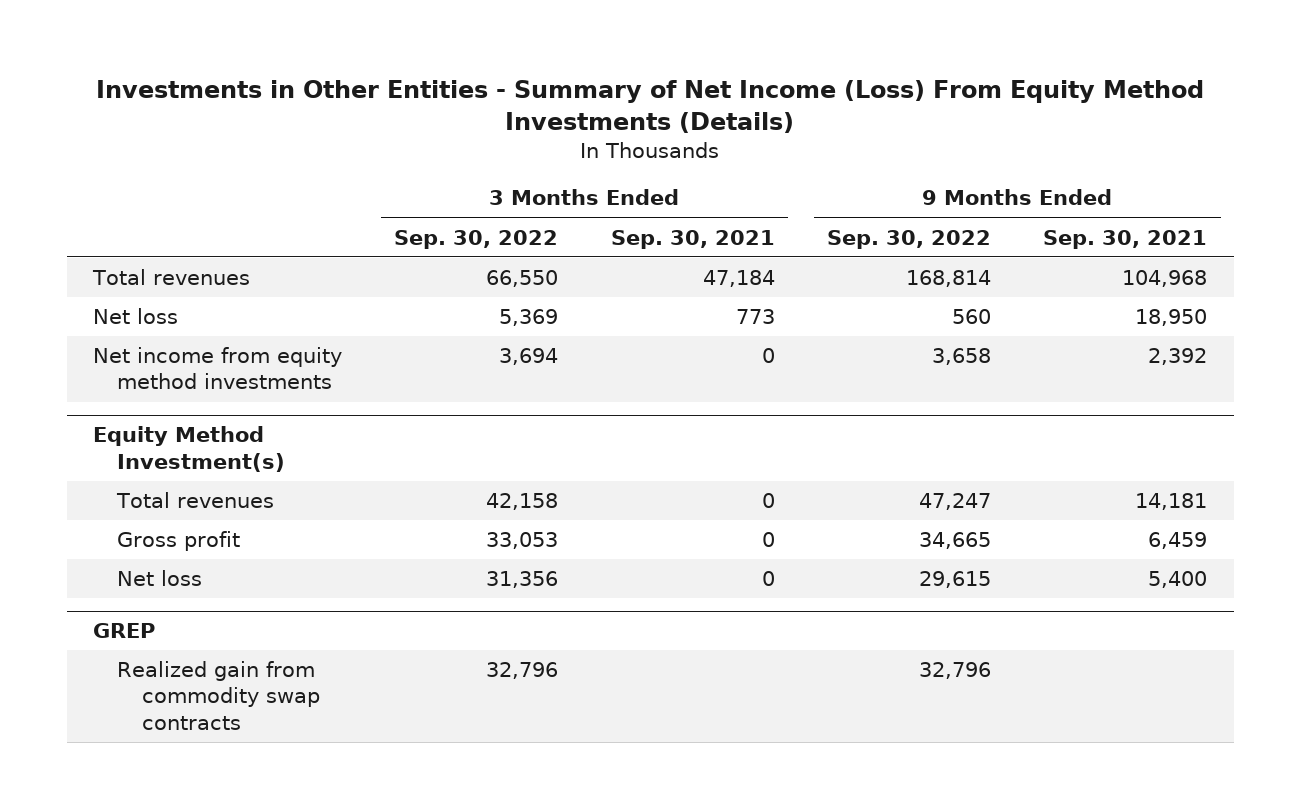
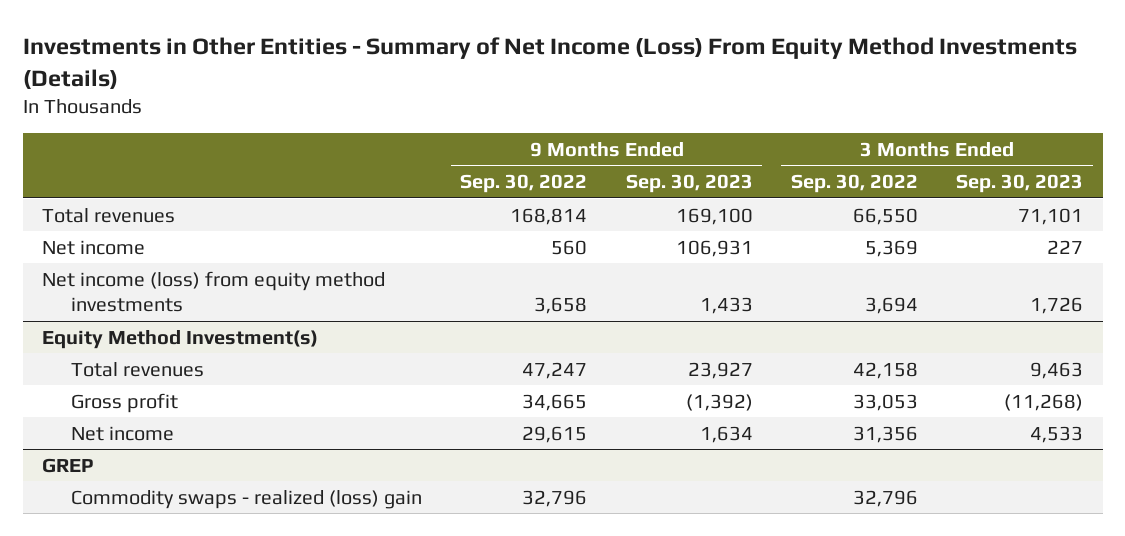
- | 3 Months Ended Sep. 30, 2022 | 3 Months Ended Sep. 30, 2021 | 9 Months Ended Sep. 30, 2022 | 9 Months Ended Sep. 30, 2021
+ | 9 Months Ended Sep. 30, 2022 | 9 Months Ended Sep. 30, 2023 | 3 Months Ended Sep. 30, 2022 | 3 Months Ended Sep. 30, 2023
- Net loss | 5,369 | 773 | 560 | 18,950
- Net income from equity method investments | 3,694 | 0 | 3,658 | 2,392
+ Net income | 560 | 106,931 | 5,369 | 227
+ Net income (loss) from equity method investments | 3,658 | 1,433 | 3,694 | 1,726
@ Equity Method Investment(s)
- Net loss | 31,356 | 0 | 29,615 | 5,400
+ Net income | 29,615 | 1,634 | 31,356 | 4,533
@ GREP
- Realized gain from commodity swap contracts | 32,796 | | 32,796 |
+ Commodity swaps - realized (loss) gain | 32,796 | | 32,796 |

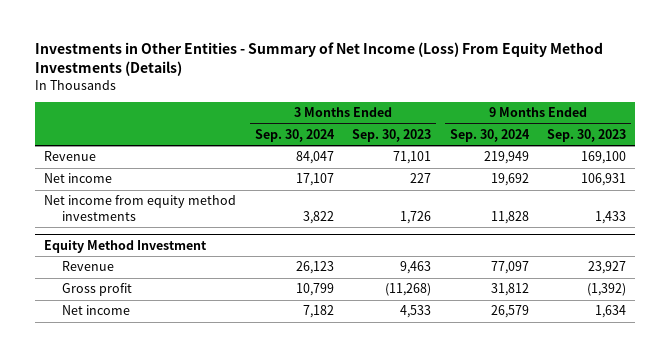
- | 9 Months Ended Sep. 30, 2022 | 9 Months Ended Sep. 30, 2023 | 3 Months Ended Sep. 30, 2022 | 3 Months Ended Sep. 30, 2023
+ | 3 Months Ended Sep. 30, 2024 | 3 Months Ended Sep. 30, 2023 | 9 Months Ended Sep. 30, 2024 | 9 Months Ended Sep. 30, 2023
- Total revenues | 168,814 | 169,100 | 66,550 | 71,101
+ Revenue | 84,047 | 71,101 | 219,949 | 169,100
- Net income (loss) from equity method investments | 3,658 | 1,433 | 3,694 | 1,726
- Equity Method Investment(s)
- Total revenues | 47,247 | 23,927 | 42,158 | 9,463
+ Net income from equity method investments | 3,822 | 1,726 | 11,828 | 1,433
+ Equity Method Investment
+ Revenue | 26,123 | 9,463 | 77,097 | 23,927
- GREP
- Commodity swaps - realized (loss) gain | 32,796 | | 32,796 |

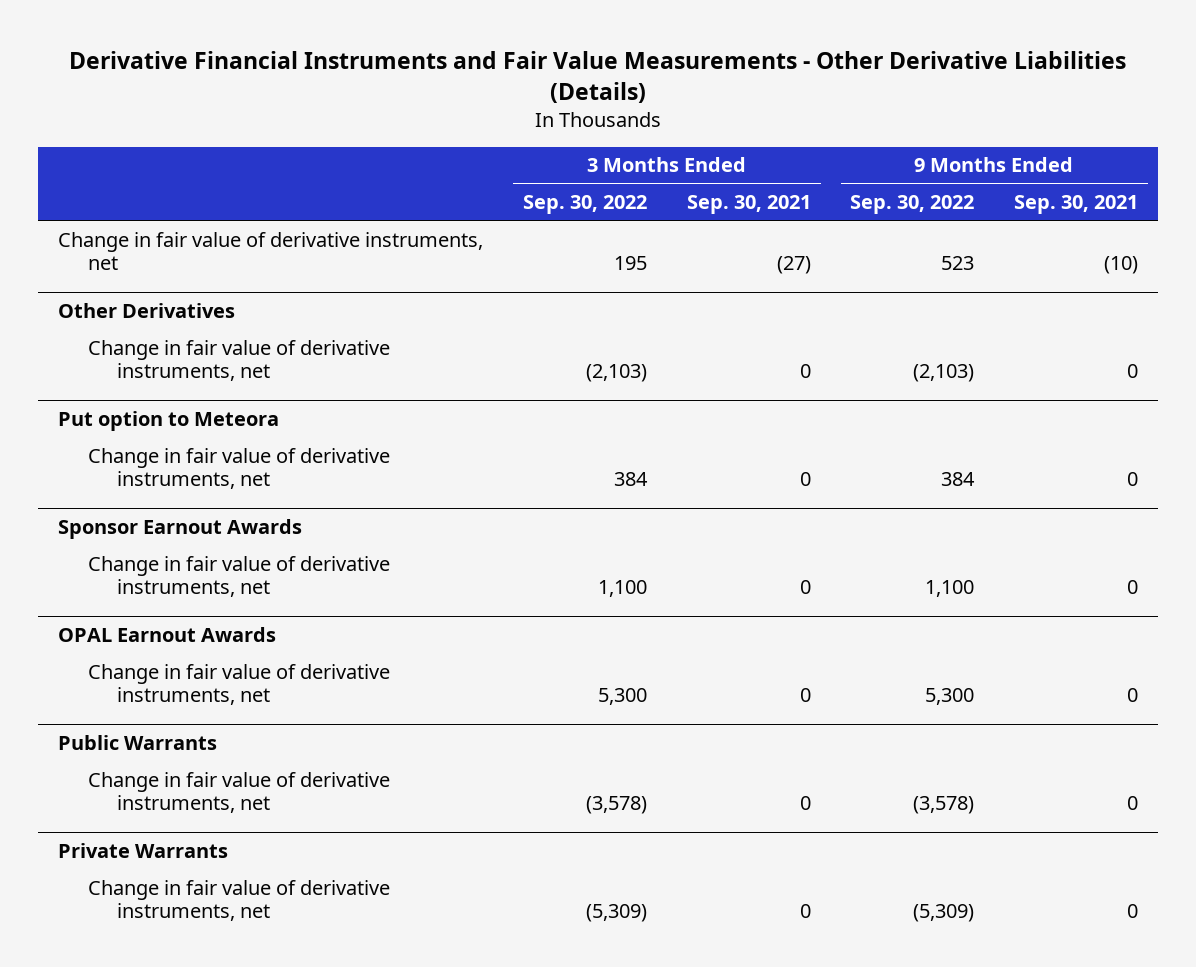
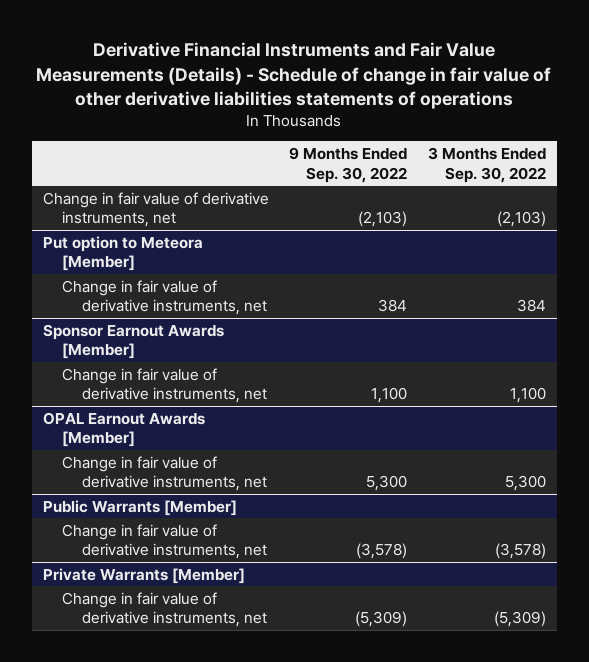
- Derivative Financial Instruments and Fair Value Measurements - Other Derivative Liabilities (Details)
+ Derivative Financial Instruments and Fair Value Measurements (Details) - Schedule of change in fair value of other derivative liabilities statements of operations
- | 3 Months Ended Sep. 30, 2022 | 3 Months Ended Sep. 30, 2021 | 9 Months Ended Sep. 30, 2022 | 9 Months Ended Sep. 30, 2021
+ | 9 Months Ended Sep. 30, 2022 | 3 Months Ended Sep. 30, 2022
- Change in fair value of derivative instruments, net | 195 | (27) | 523 | (10)
- Other Derivatives
- Put option to Meteora
+ Put option to Meteora [Member]
- Sponsor Earnout Awards
+ Sponsor Earnout Awards [Member]
- OPAL Earnout Awards
+ OPAL Earnout Awards [Member]
- Public Warrants
+ Public Warrants [Member]
- Private Warrants
+ Private Warrants [Member]

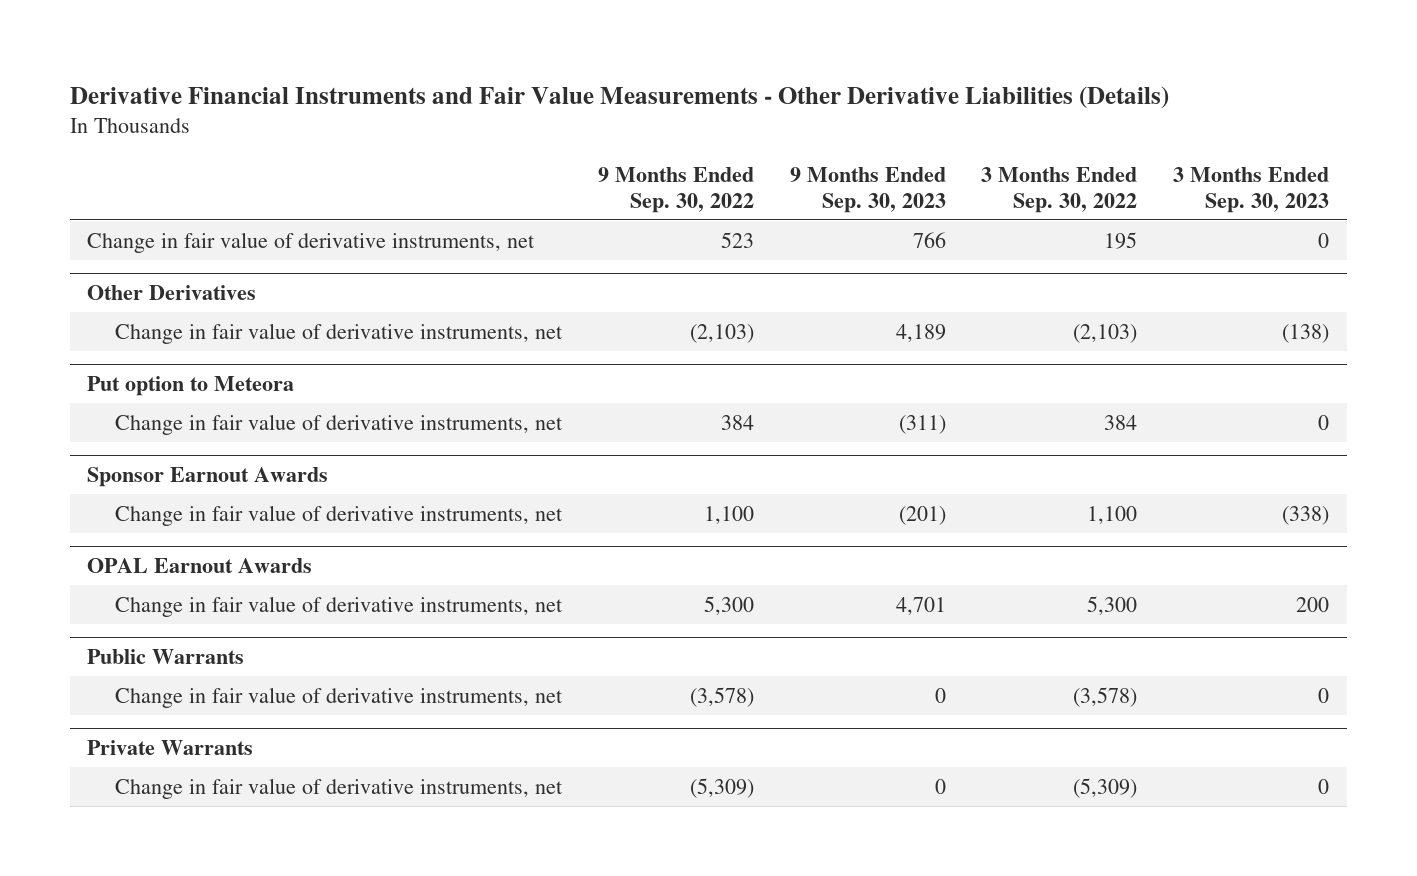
- Derivative Financial Instruments and Fair Value Measurements (Details) - Schedule of change in fair value of other derivative liabilities statements of operations
+ Derivative Financial Instruments and Fair Value Measurements - Other Derivative Liabilities (Details)
- | 9 Months Ended Sep. 30, 2022 | 3 Months Ended Sep. 30, 2022
+ | 9 Months Ended Sep. 30, 2022 | 9 Months Ended Sep. 30, 2023 | 3 Months Ended Sep. 30, 2022 | 3 Months Ended Sep. 30, 2023
+ Change in fair value of derivative instruments, net | 523 | 766 | 195 | 0
+ Other Derivatives
- Put option to Meteora [Member]
+ Put option to Meteora
- Sponsor Earnout Awards [Member]
+ Sponsor Earnout Awards
- OPAL Earnout Awards [Member]
+ OPAL Earnout Awards
- Public Warrants [Member]
+ Public Warrants
- Private Warrants [Member]
+ Private Warrants

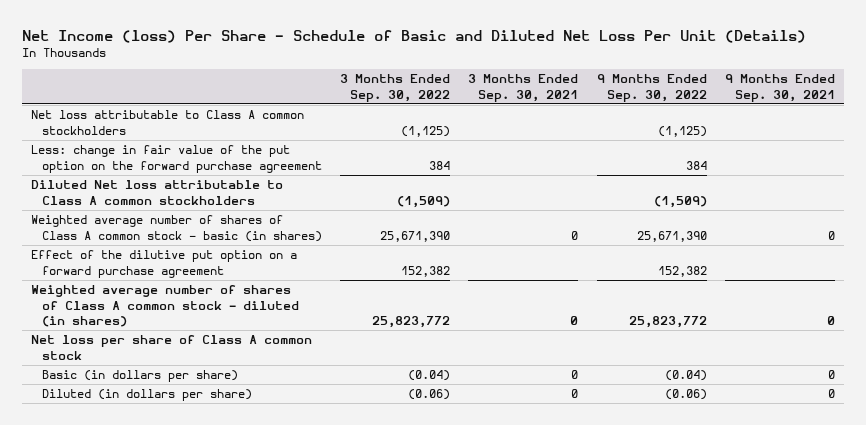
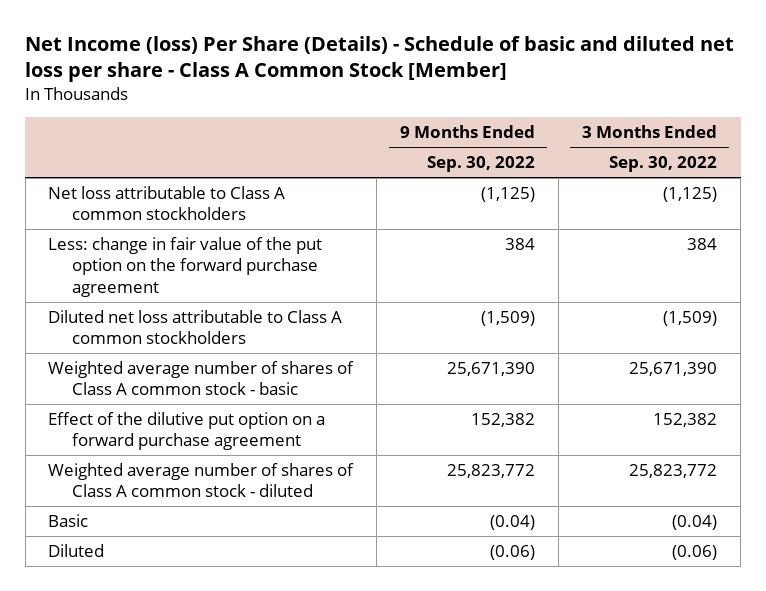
- Net Income (loss) Per Share - Schedule of Basic and Diluted Net Loss Per Unit (Details)
+ Net Income (loss) Per Share (Details) - Schedule of basic and diluted net loss per share - Class A Common Stock [Member]
- | 3 Months Ended Sep. 30, 2022 | 3 Months Ended Sep. 30, 2021 | 9 Months Ended Sep. 30, 2022 | 9 Months Ended Sep. 30, 2021
+ | 9 Months Ended Sep. 30, 2022 | 3 Months Ended Sep. 30, 2022
- Diluted Net loss attributable to Class A common stockholders | (1,509) | | (1,509) |
- Weighted average number of shares of Class A common stock - basic (in shares) | 25,671,390 | 0 | 25,671,390 | 0
+ Diluted net loss attributable to Class A common stockholders | (1,509) | (1,509)
+ Weighted average number of shares of Class A common stock - basic | 25,671,390 | 25,671,390
- Weighted average number of shares of Class A common stock - diluted (in shares) | 25,823,772 | 0 | 25,823,772 | 0
- Net loss per share of Class A common stock
- Basic (in dollars per share) | (0.04) | 0 | (0.04) | 0
- Diluted (in dollars per share) | (0.06) | 0 | (0.06) | 0
+ Weighted average number of shares of Class A common stock - diluted | 25,823,772 | 25,823,772
+ Basic | (0.04) | (0.04)
+ Diluted | (0.06) | (0.06)

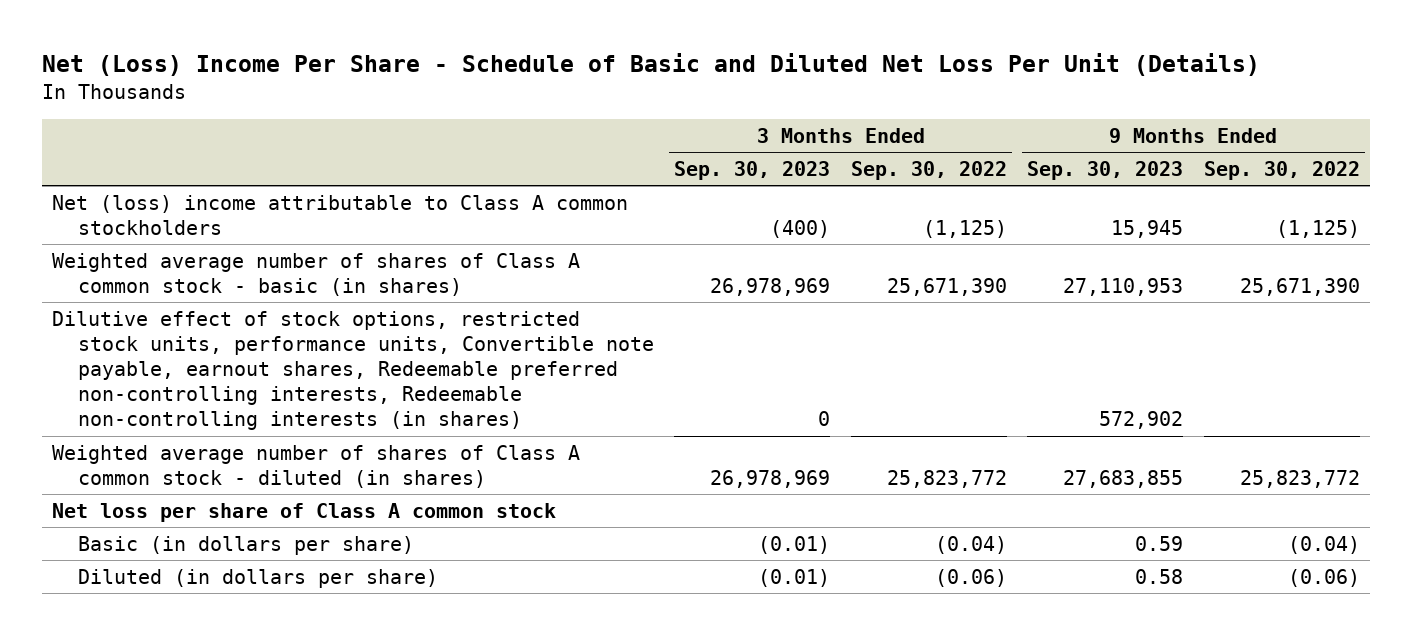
- Net Income (loss) Per Share (Details) - Schedule of basic and diluted net loss per share - Class A Common Stock [Member]
+ Net (Loss) Income Per Share - Schedule of Basic and Diluted Net Loss Per Unit (Details)
- | 9 Months Ended Sep. 30, 2022 | 3 Months Ended Sep. 30, 2022
+ | 3 Months Ended Sep. 30, 2023 | 3 Months Ended Sep. 30, 2022 | 9 Months Ended Sep. 30, 2023 | 9 Months Ended Sep. 30, 2022
- Net loss attributable to Class A common stockholders | (1,125) | (1,125)
- Less: change in fair value of the put option on the forward purchase agreement | 384 | 384
- Diluted net loss attributable to Class A common stockholders | (1,509) | (1,509)
- Weighted average number of shares of Class A common stock - basic | 25,671,390 | 25,671,390
- Effect of the dilutive put option on a forward purchase agreement | 152,382 | 152,382
- Weighted average number of shares of Class A common stock - diluted | 25,823,772 | 25,823,772
- Basic | (0.04) | (0.04)
- Diluted | (0.06) | (0.06)
+ Net (loss) income attributable to Class A common stockholders | (400) | (1,125) | 15,945 | (1,125)
+ Weighted average number of shares of Class A common stock - basic (in shares) | 26,978,969 | 25,671,390 | 27,110,953 | 25,671,390
+ Dilutive effect of stock options, restricted stock units, performance units, Convertible note payable, earnout shares, Redeemable preferred non-controlling interests, Redeemable non-controlling interests (in shares) | 0 | | 572,902 |
+ Weighted average number of shares of Class A common stock - diluted (in shares) | 26,978,969 | 25,823,772 | 27,683,855 | 25,823,772
+ Net loss per share of Class A common stock
+ Basic (in dollars per share) | (0.01) | (0.04) | 0.59 | (0.04)
+ Diluted (in dollars per share) | (0.01) | (0.06) | 0.58 | (0.06)

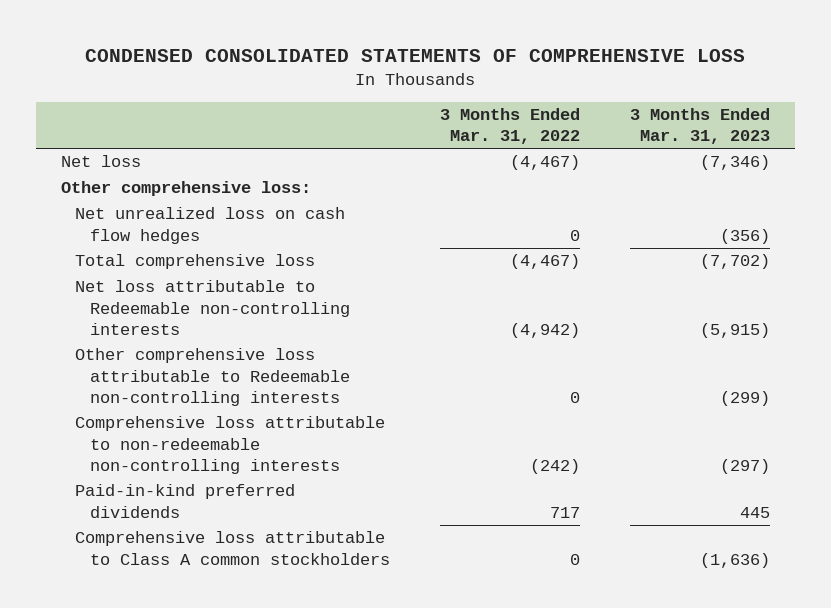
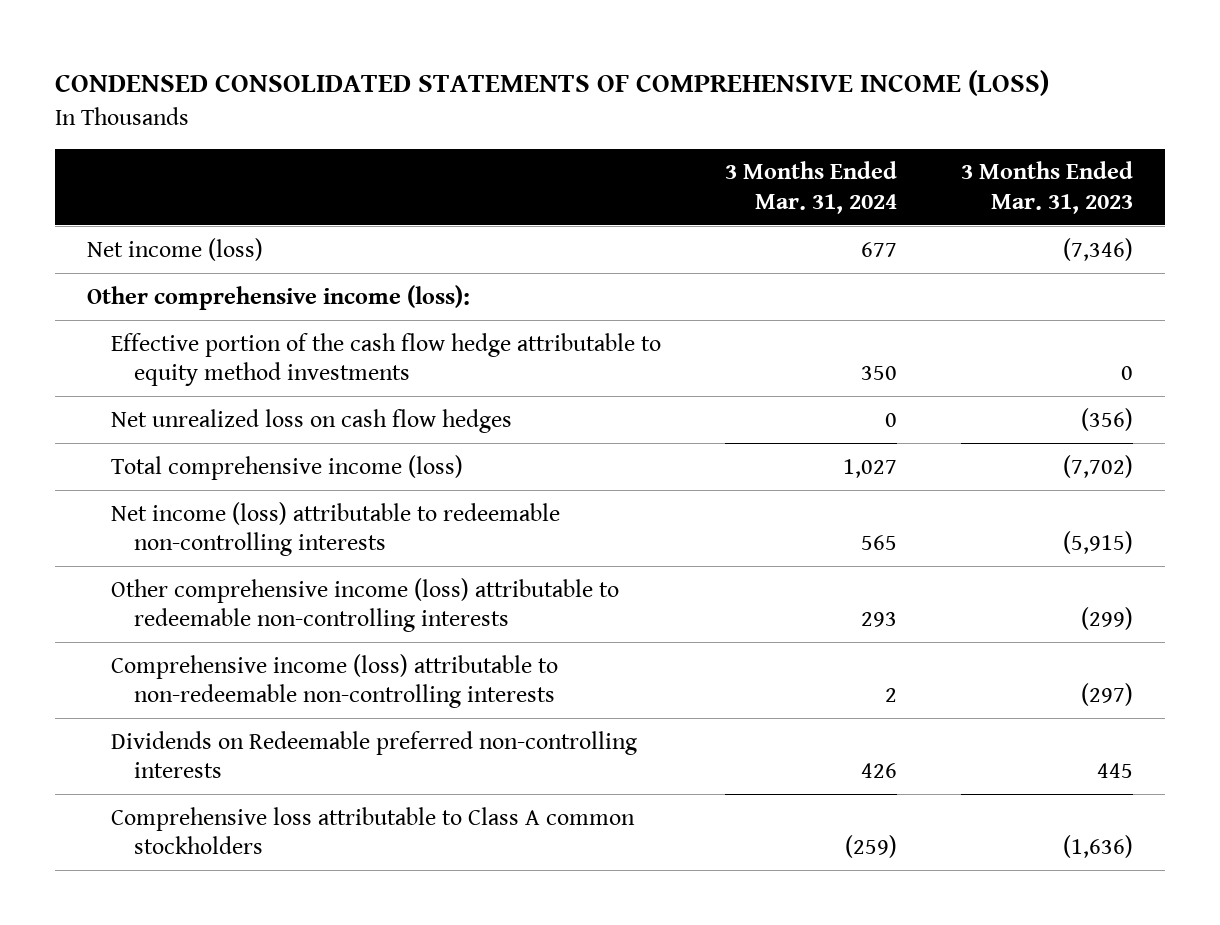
- CONDENSED CONSOLIDATED STATEMENTS OF COMPREHENSIVE LOSS
+ CONDENSED CONSOLIDATED STATEMENTS OF COMPREHENSIVE INCOME (LOSS)
- | 3 Months Ended Mar. 31, 2022 | 3 Months Ended Mar. 31, 2023
+ | 3 Months Ended Mar. 31, 2024 | 3 Months Ended Mar. 31, 2023
- Net loss | (4,467) | (7,346)
- Other comprehensive loss:
+ Net income (loss) | 677 | (7,346)
+ Other comprehensive income (loss):
+ Effective portion of the cash flow hedge attributable to equity method investments | 350 | 0
- Total comprehensive loss | (4,467) | (7,702)
- Net loss attributable to Redeemable non-controlling interests | (4,942) | (5,915)
- Other comprehensive loss attributable to Redeemable non-controlling interests | 0 | (299)
- Comprehensive loss attributable to non-redeemable non-controlling interests | (242) | (297)
- Paid-in-kind preferred dividends | 717 | 445
+ Total comprehensive income (loss) | 1,027 | (7,702)
+ Net income (loss) attributable to redeemable non-controlling interests | 565 | (5,915)
+ Other comprehensive income (loss) attributable to redeemable non-controlling interests | 293 | (299)
+ Comprehensive income (loss) attributable to non-redeemable non-controlling interests | 2 | (297)
+ Dividends on Redeemable preferred non-controlling interests | 426 | 445

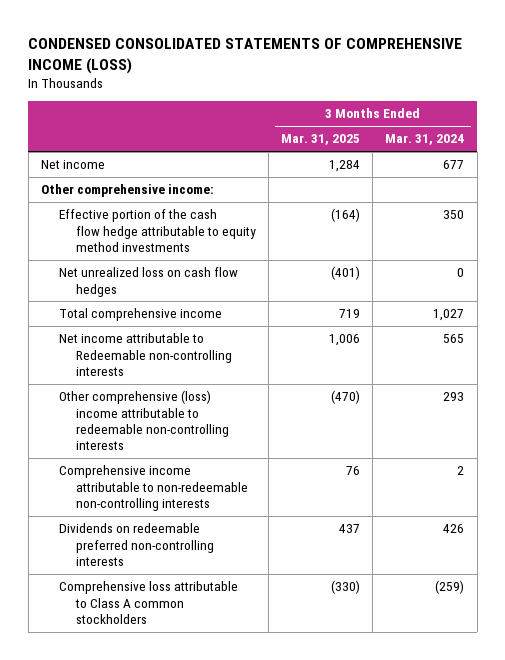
- | 3 Months Ended Mar. 31, 2024 | 3 Months Ended Mar. 31, 2023
+ | 3 Months Ended Mar. 31, 2025 | 3 Months Ended Mar. 31, 2024
- Net income (loss) | 677 | (7,346)
- Other comprehensive income (loss):
+ Net income | 1,284 | 677
+ Other comprehensive income:
- Total comprehensive income (loss) | 1,027 | (7,702)
- Net income (loss) attributable to redeemable non-controlling interests | 565 | (5,915)
- Other comprehensive income (loss) attributable to redeemable non-controlling interests | 293 | (299)
- Comprehensive income (loss) attributable to non-redeemable non-controlling interests | 2 | (297)
- Dividends on Redeemable preferred non-controlling interests | 426 | 445
+ Total comprehensive income | 719 | 1,027
+ Net income attributable to Redeemable non-controlling interests | 1,006 | 565
+ Other comprehensive (loss) income attributable to redeemable non-controlling interests | (470) | 293
+ Comprehensive income attributable to non-redeemable non-controlling interests | 76 | 2
+ Dividends on redeemable preferred non-controlling interests | 437 | 426

